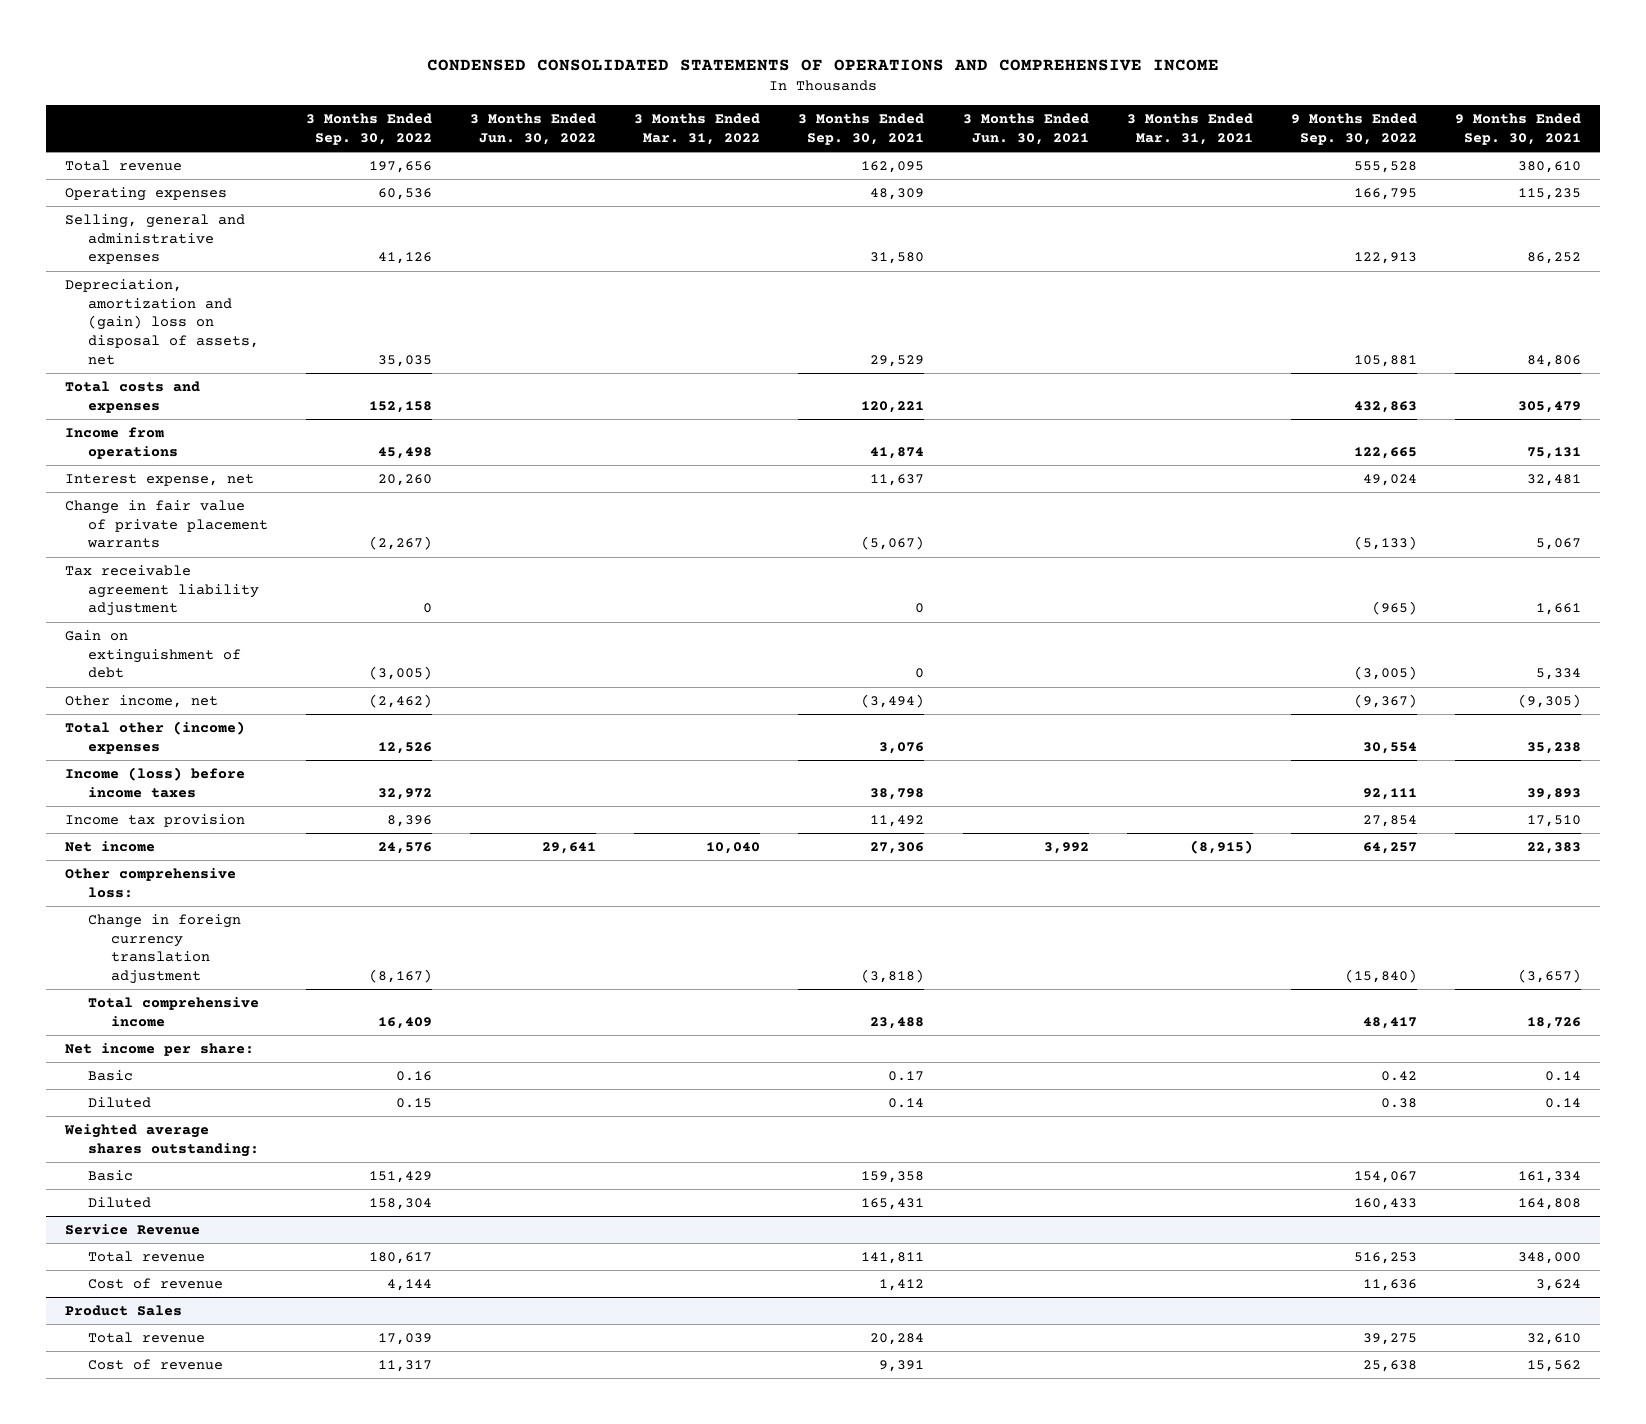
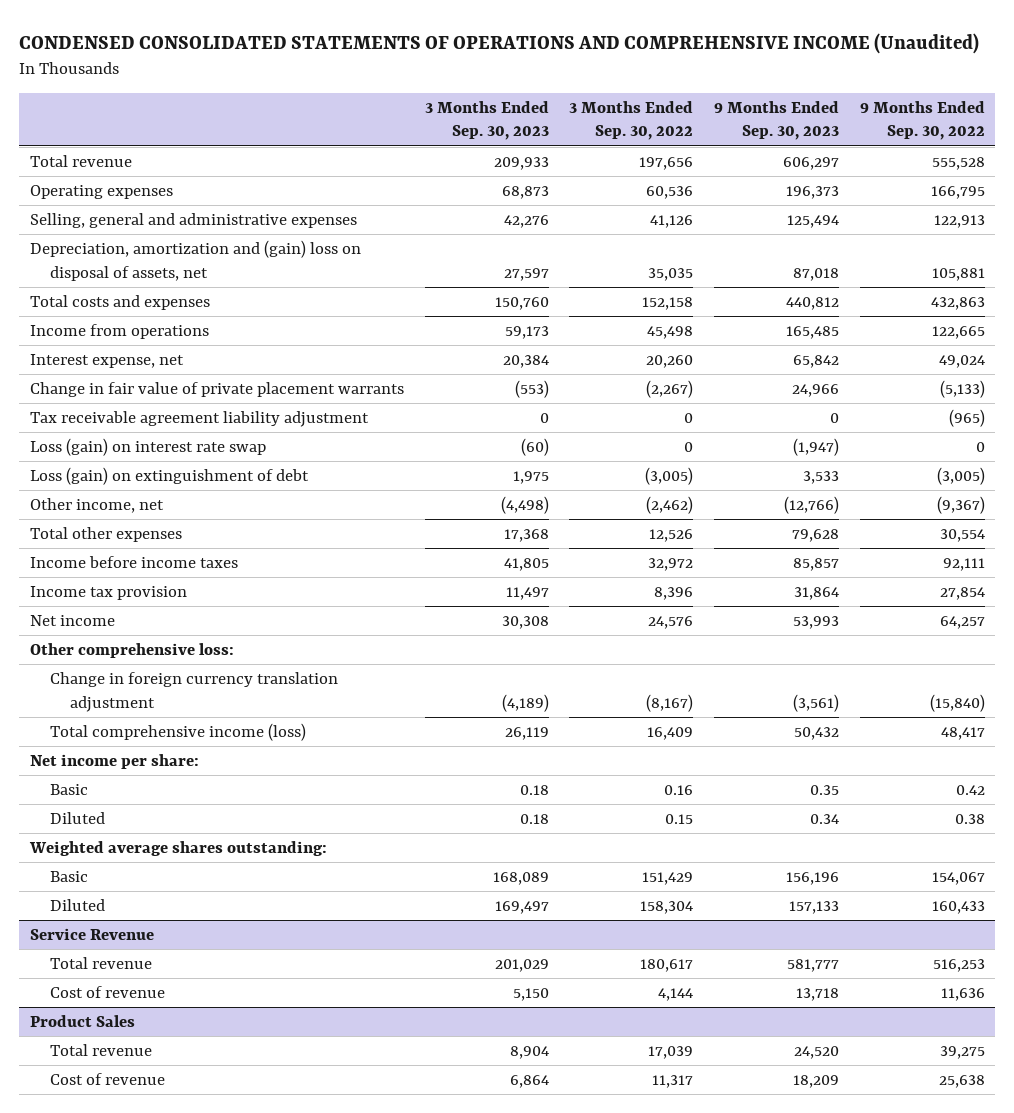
- CONDENSED CONSOLIDATED STATEMENTS OF OPERATIONS AND COMPREHENSIVE INCOME
+ CONDENSED CONSOLIDATED STATEMENTS OF OPERATIONS AND COMPREHENSIVE INCOME (Unaudited)
- | 3 Months Ended Sep. 30, 2022 | 3 Months Ended Jun. 30, 2022 | 3 Months Ended Mar. 31, 2022 | 3 Months Ended Sep. 30, 2021 | 3 Months Ended Jun. 30, 2021 | 3 Months Ended Mar. 31, 2021 | 9 Months Ended Sep. 30, 2022 | 9 Months Ended Sep. 30, 2021
+ | 3 Months Ended Sep. 30, 2023 | 3 Months Ended Sep. 30, 2022 | 9 Months Ended Sep. 30, 2023 | 9 Months Ended Sep. 30, 2022
- Gain on extinguishment of debt | (3,005) | | | 0 | | | (3,005) | 5,334
+ Loss (gain) on interest rate swap | (60) | 0 | (1,947) | 0
+ Loss (gain) on extinguishment of debt | 1,975 | (3,005) | 3,533 | (3,005)
- Total other (income) expenses | 12,526 | | | 3,076 | | | 30,554 | 35,238
- Income (loss) before income taxes | 32,972 | | | 38,798 | | | 92,111 | 39,893
+ Total other expenses | 17,368 | 12,526 | 79,628 | 30,554
+ Income before income taxes | 41,805 | 32,972 | 85,857 | 92,111
- Total comprehensive income | 16,409 | | | 23,488 | | | 48,417 | 18,726
+ Total comprehensive income (loss) | 26,119 | 16,409 | 50,432 | 48,417

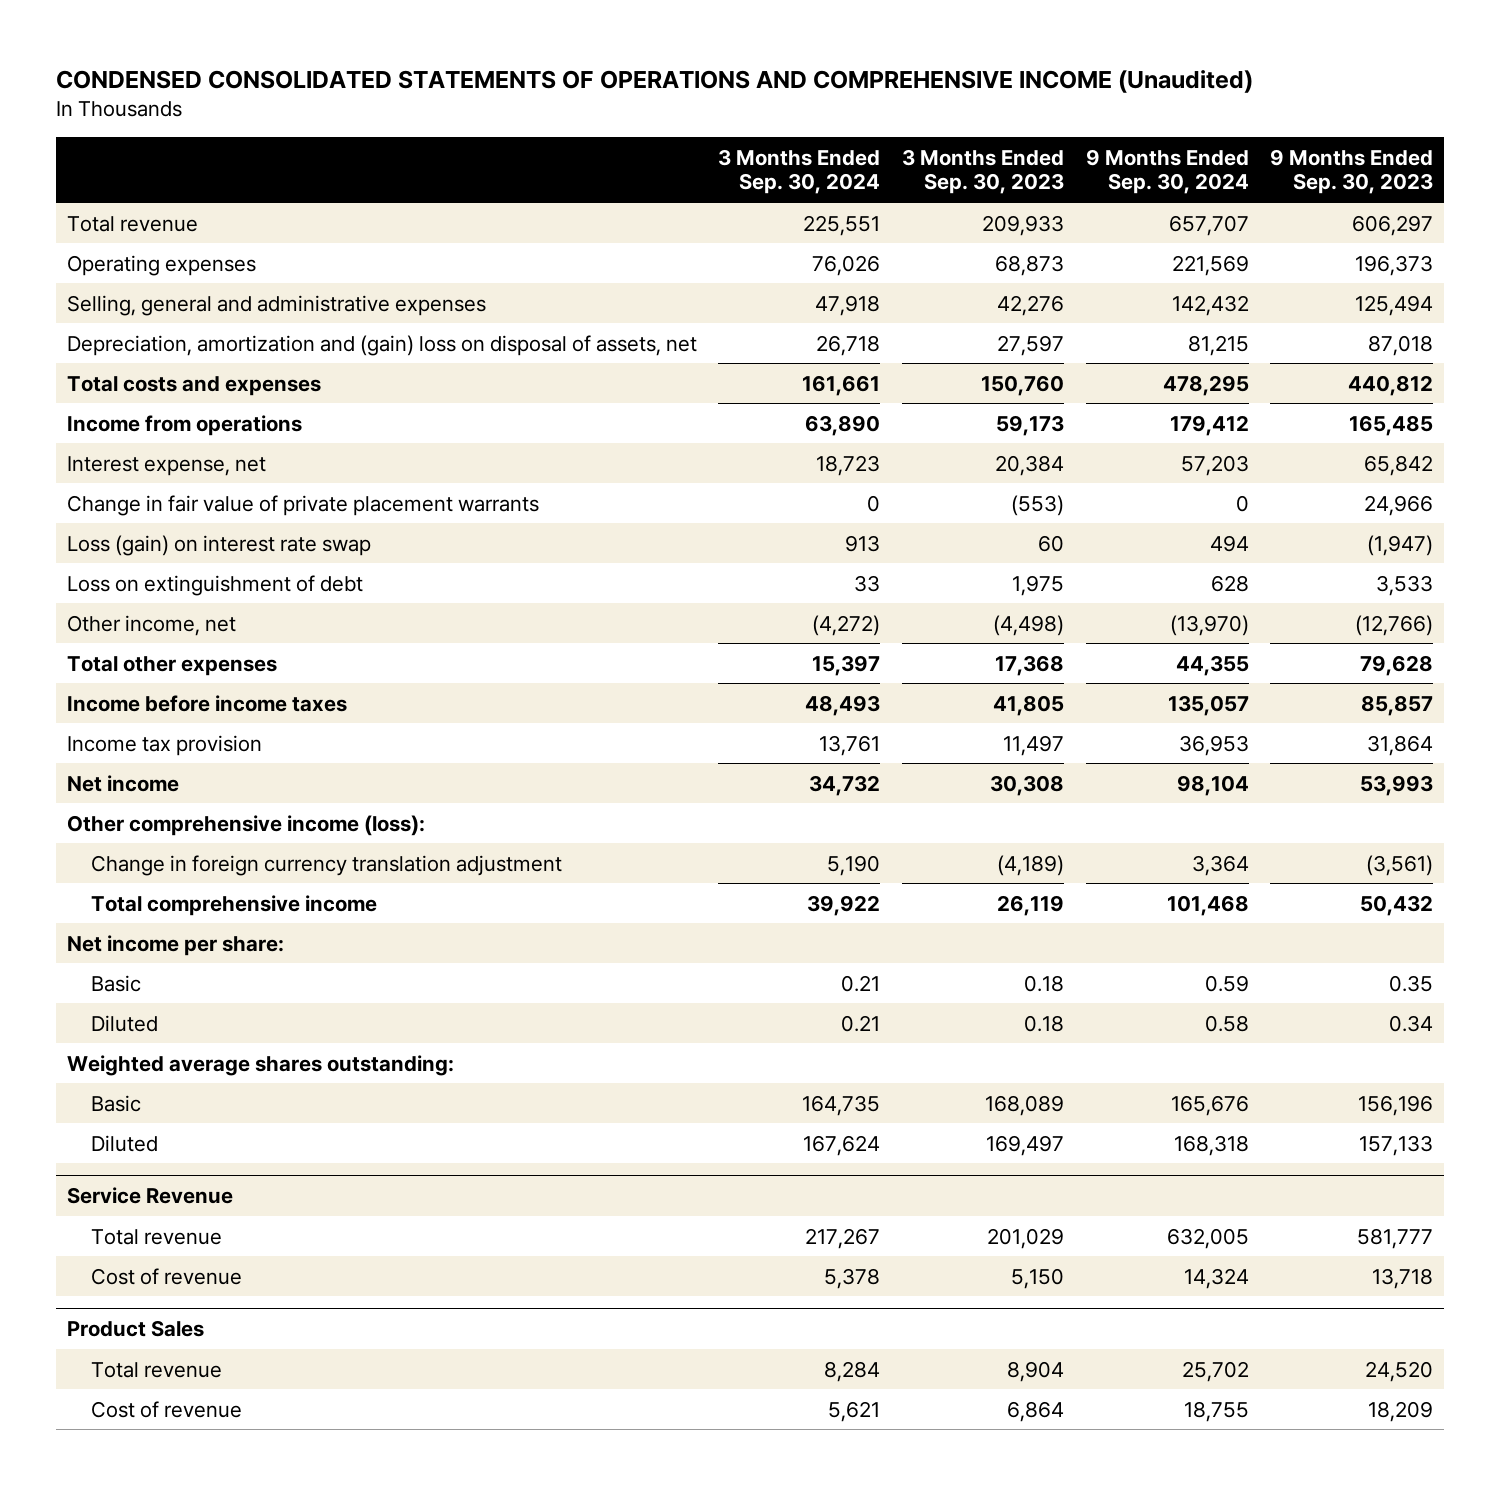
- | 3 Months Ended Sep. 30, 2023 | 3 Months Ended Sep. 30, 2022 | 9 Months Ended Sep. 30, 2023 | 9 Months Ended Sep. 30, 2022
+ | 3 Months Ended Sep. 30, 2024 | 3 Months Ended Sep. 30, 2023 | 9 Months Ended Sep. 30, 2024 | 9 Months Ended Sep. 30, 2023
- Tax receivable agreement liability adjustment | 0 | 0 | 0 | (965)
- Loss (gain) on interest rate swap | (60) | 0 | (1,947) | 0
- Loss (gain) on extinguishment of debt | 1,975 | (3,005) | 3,533 | (3,005)
+ Loss (gain) on interest rate swap | 913 | 60 | 494 | (1,947)
+ Loss on extinguishment of debt | 33 | 1,975 | 628 | 3,533
- Other comprehensive loss:
+ Other comprehensive income (loss):
- Total comprehensive income (loss) | 26,119 | 16,409 | 50,432 | 48,417
+ Total comprehensive income | 39,922 | 26,119 | 101,468 | 50,432

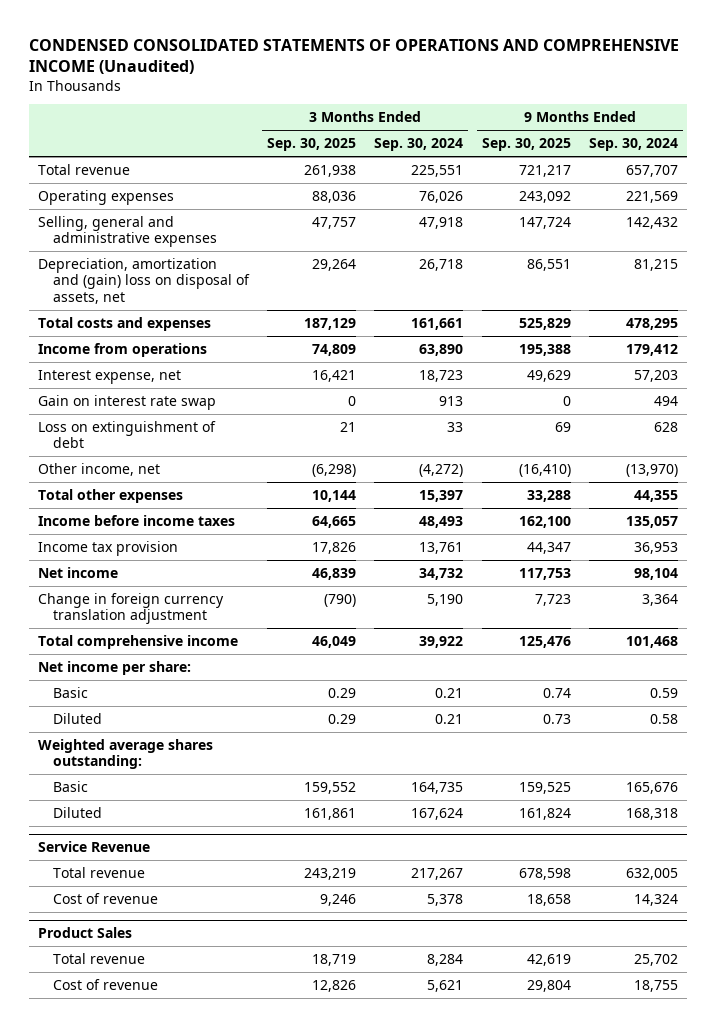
- | 3 Months Ended Sep. 30, 2024 | 3 Months Ended Sep. 30, 2023 | 9 Months Ended Sep. 30, 2024 | 9 Months Ended Sep. 30, 2023
+ | 3 Months Ended Sep. 30, 2025 | 3 Months Ended Sep. 30, 2024 | 9 Months Ended Sep. 30, 2025 | 9 Months Ended Sep. 30, 2024
- Change in fair value of private placement warrants | 0 | (553) | 0 | 24,966
- Loss (gain) on interest rate swap | 913 | 60 | 494 | (1,947)
+ Gain on interest rate swap | 0 | 913 | 0 | 494
- Other comprehensive income (loss):

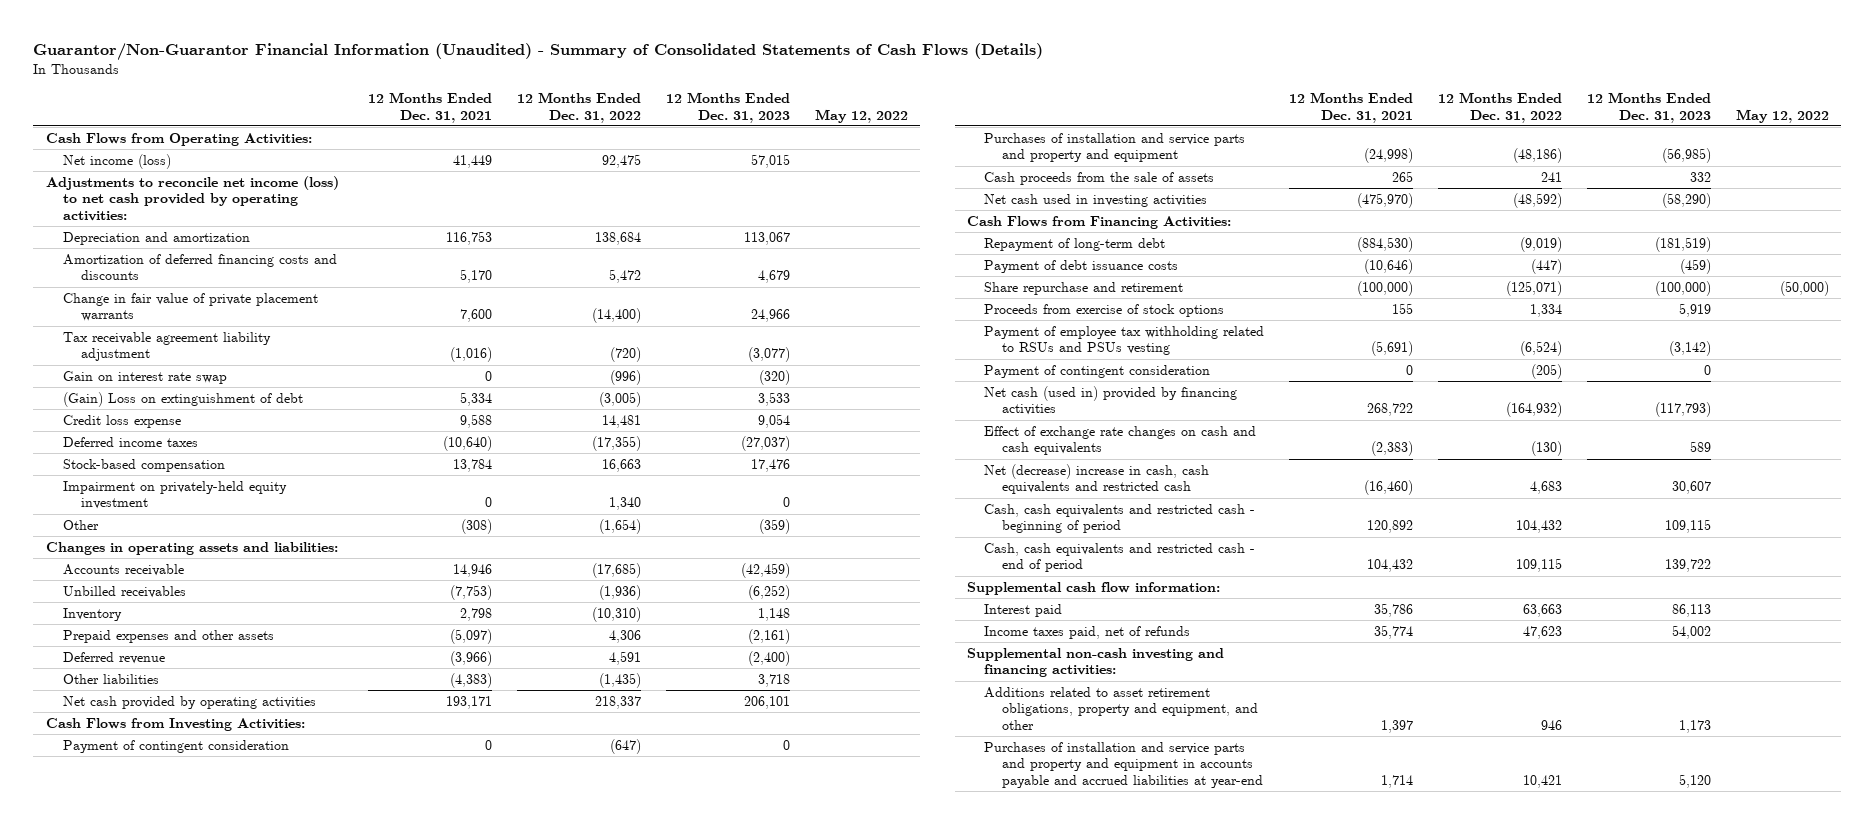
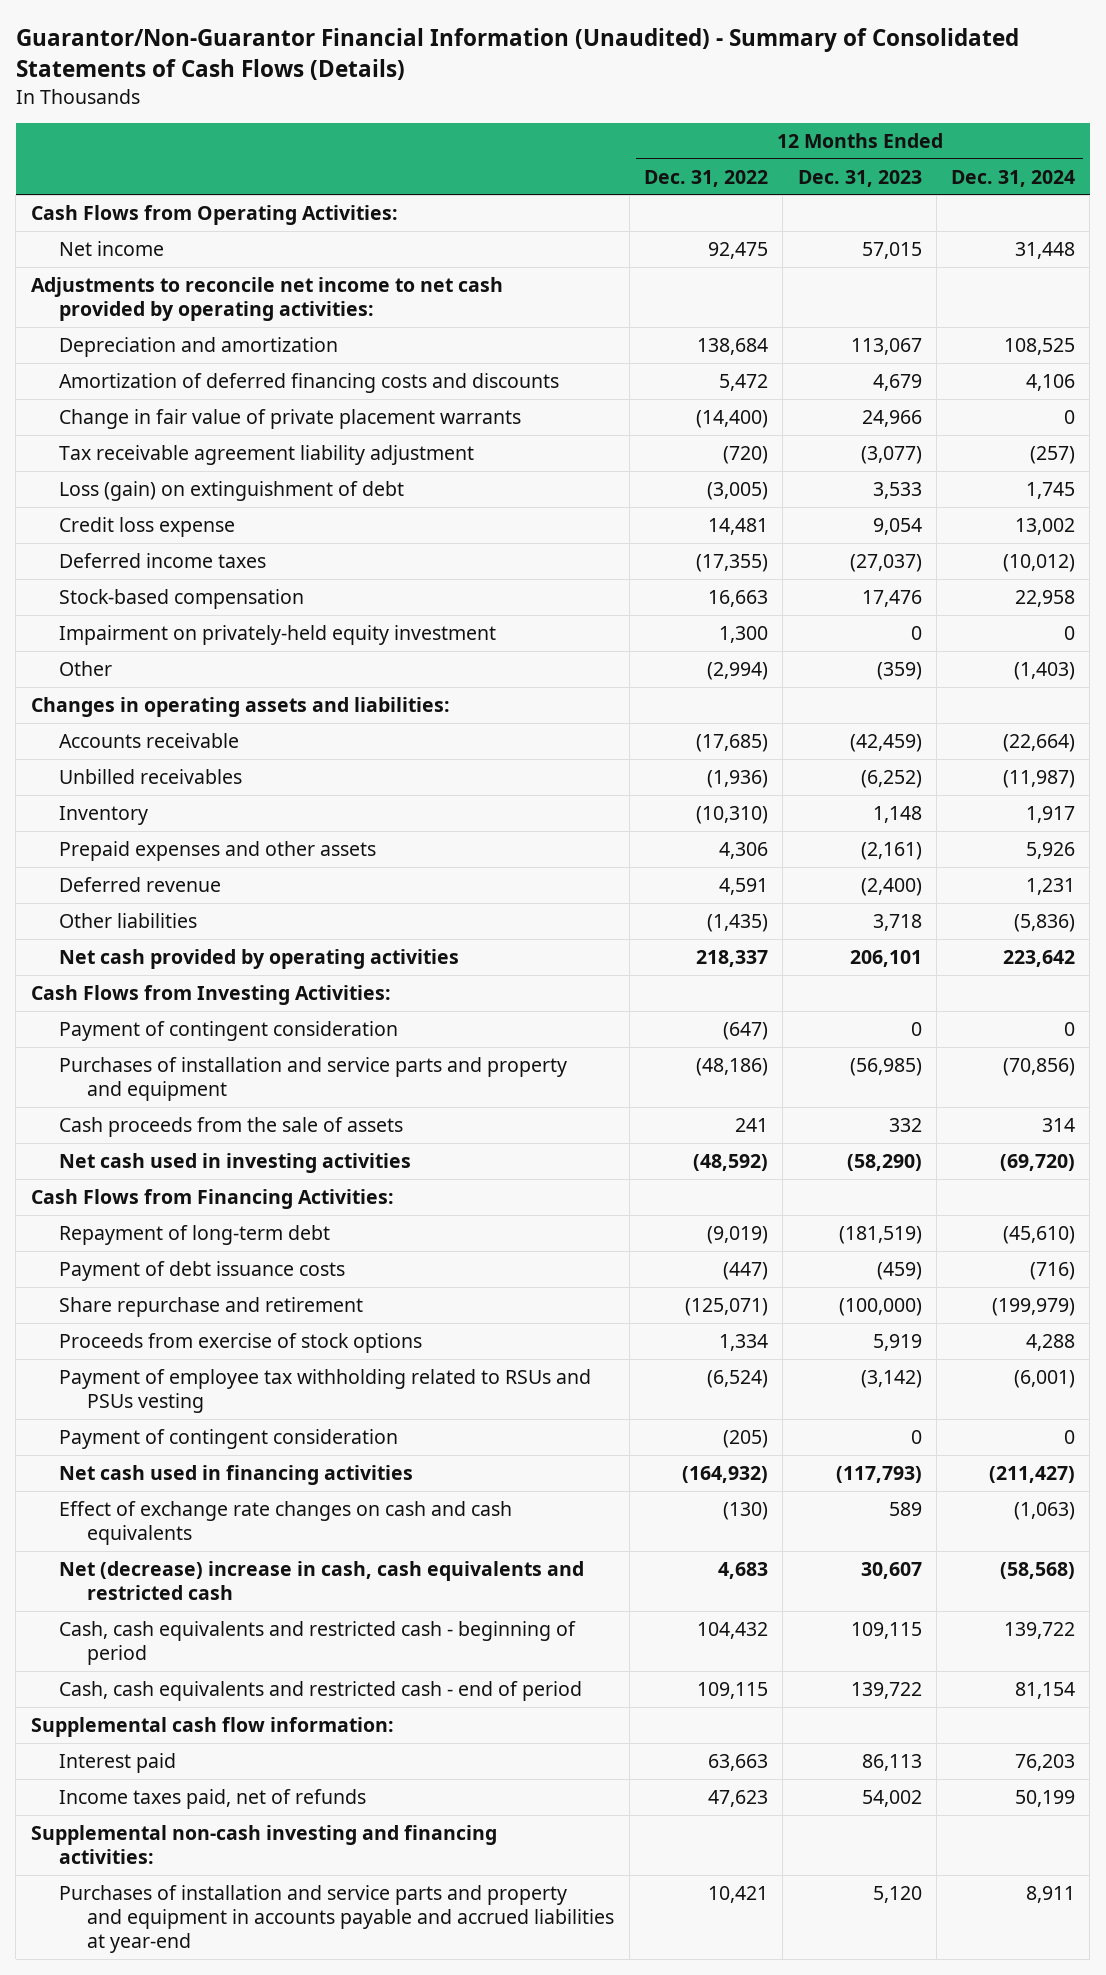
- | 12 Months Ended Dec. 31, 2021 | 12 Months Ended Dec. 31, 2022 | 12 Months Ended Dec. 31, 2023 | May 12, 2022
+ | 12 Months Ended Dec. 31, 2022 | 12 Months Ended Dec. 31, 2023 | 12 Months Ended Dec. 31, 2024
- Net income (loss) | 41,449 | 92,475 | 57,015 |
- Adjustments to reconcile net income (loss) to net cash provided by operating activities:
+ Net income | 92,475 | 57,015 | 31,448
+ Adjustments to reconcile net income to net cash provided by operating activities:
- Gain on interest rate swap | 0 | (996) | (320) |
- (Gain) Loss on extinguishment of debt | 5,334 | (3,005) | 3,533 |
+ Loss (gain) on extinguishment of debt | (3,005) | 3,533 | 1,745
- Impairment on privately-held equity investment | 0 | 1,340 | 0 |
- Other | (308) | (1,654) | (359) |
+ Impairment on privately-held equity investment | 1,300 | 0 | 0
+ Other | (2,994) | (359) | (1,403)
- Net cash (used in) provided by financing activities | 268,722 | (164,932) | (117,793) |
+ Net cash used in financing activities | (164,932) | (117,793) | (211,427)
- Additions related to asset retirement obligations, property and equipment, and other | 1,397 | 946 | 1,173 |

